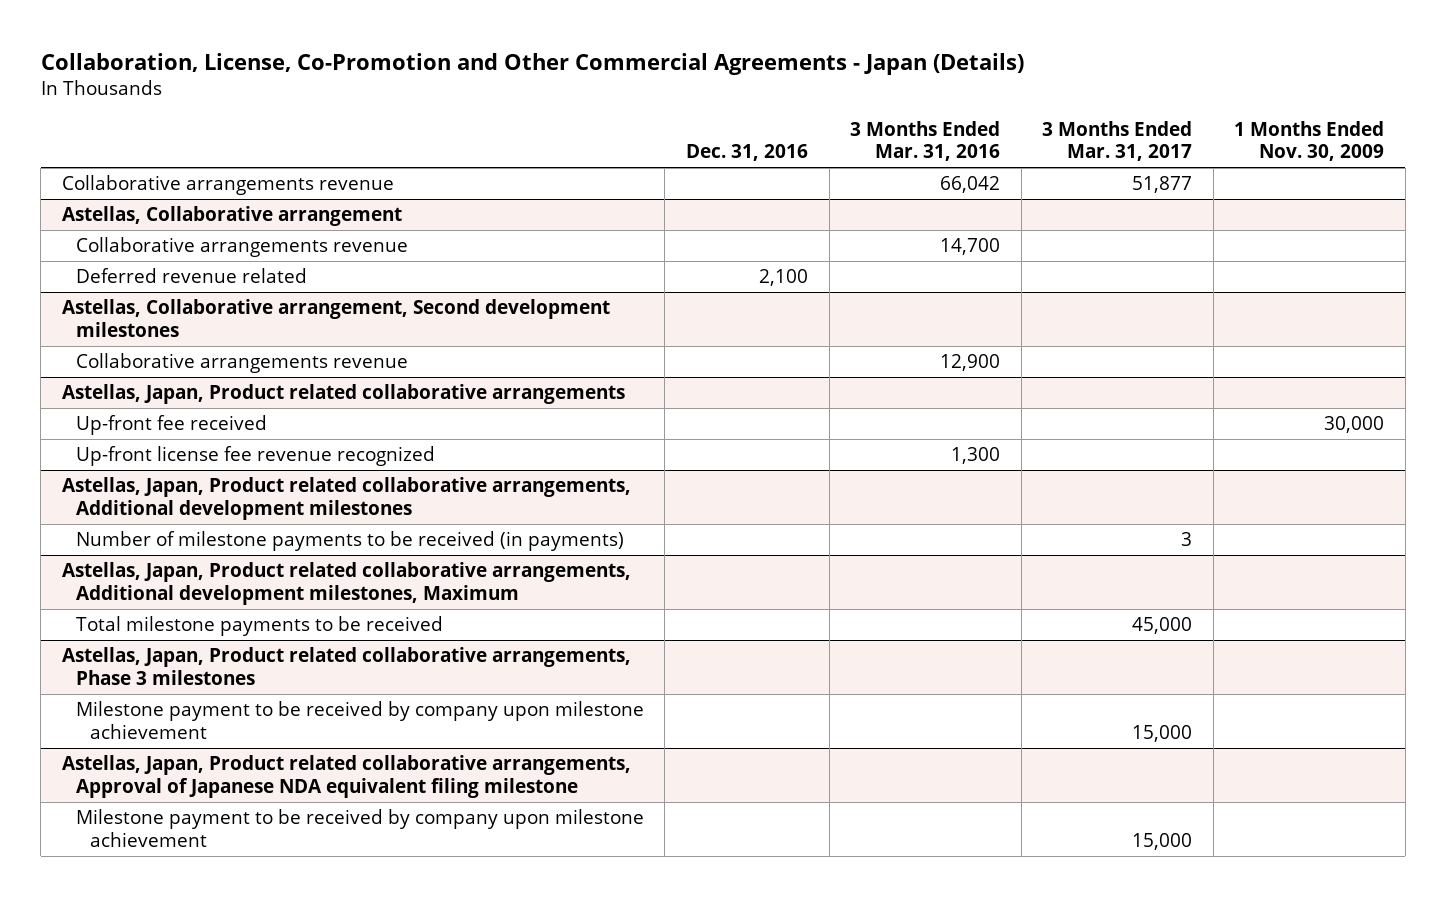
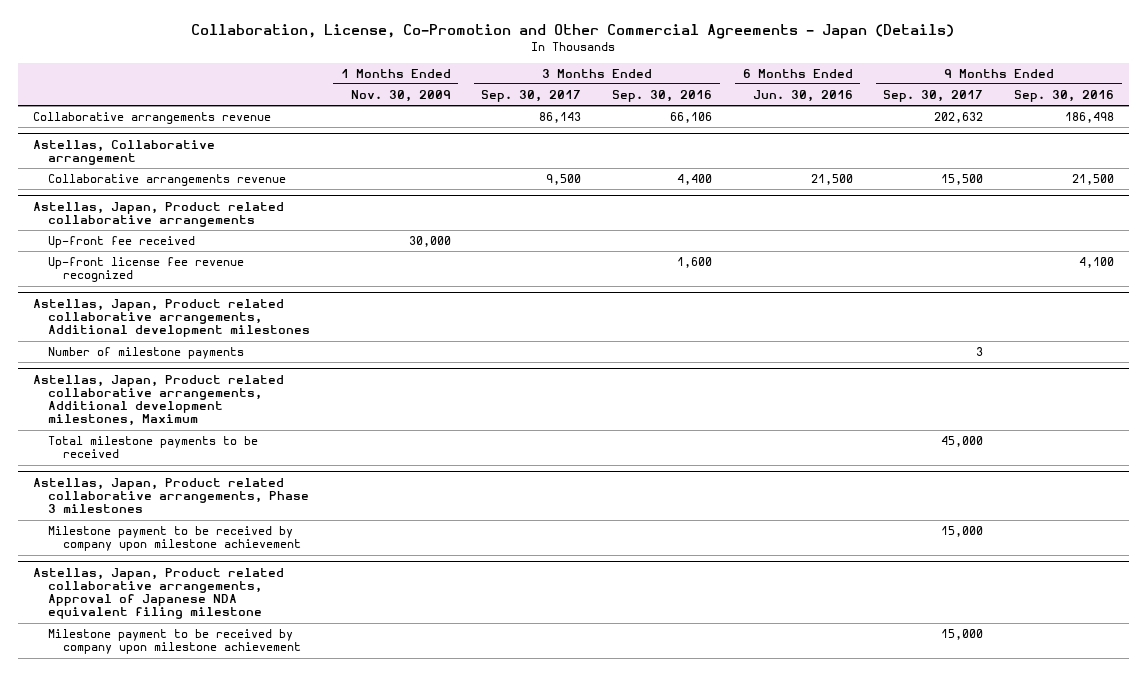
- | Dec. 31, 2016 | 3 Months Ended Mar. 31, 2016 | 3 Months Ended Mar. 31, 2017 | 1 Months Ended Nov. 30, 2009
+ | 1 Months Ended Nov. 30, 2009 | 3 Months Ended Sep. 30, 2017 | 3 Months Ended Sep. 30, 2016 | 6 Months Ended Jun. 30, 2016 | 9 Months Ended Sep. 30, 2017 | 9 Months Ended Sep. 30, 2016
@ Astellas, Collaborative arrangement
- Deferred revenue related | 2,100 | | |
- Astellas, Collaborative arrangement, Second development milestones
- Collaborative arrangements revenue | | 12,900 | |
@ Astellas, Japan, Product related collaborative arrangements, Additional development milestones
- Number of milestone payments to be received (in payments) | | | 3 |
+ Number of milestone payments | | | | | 3 |

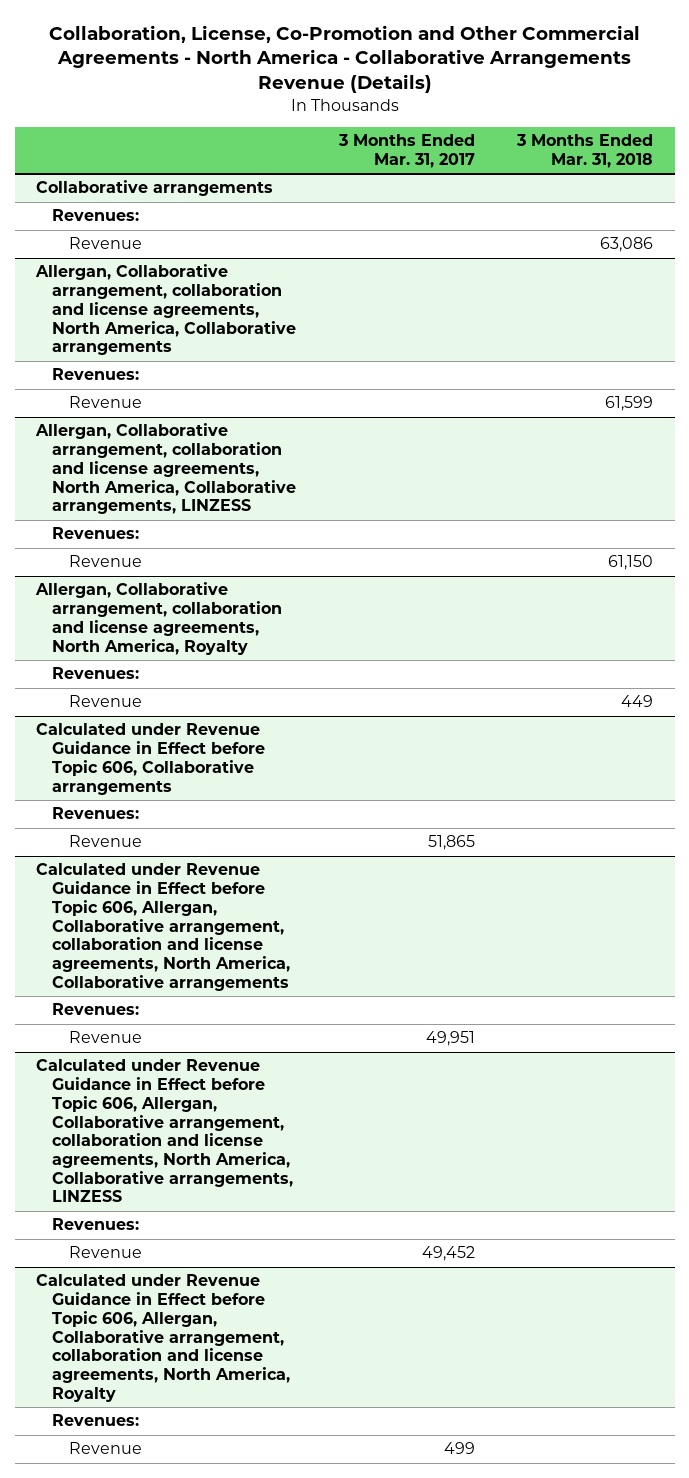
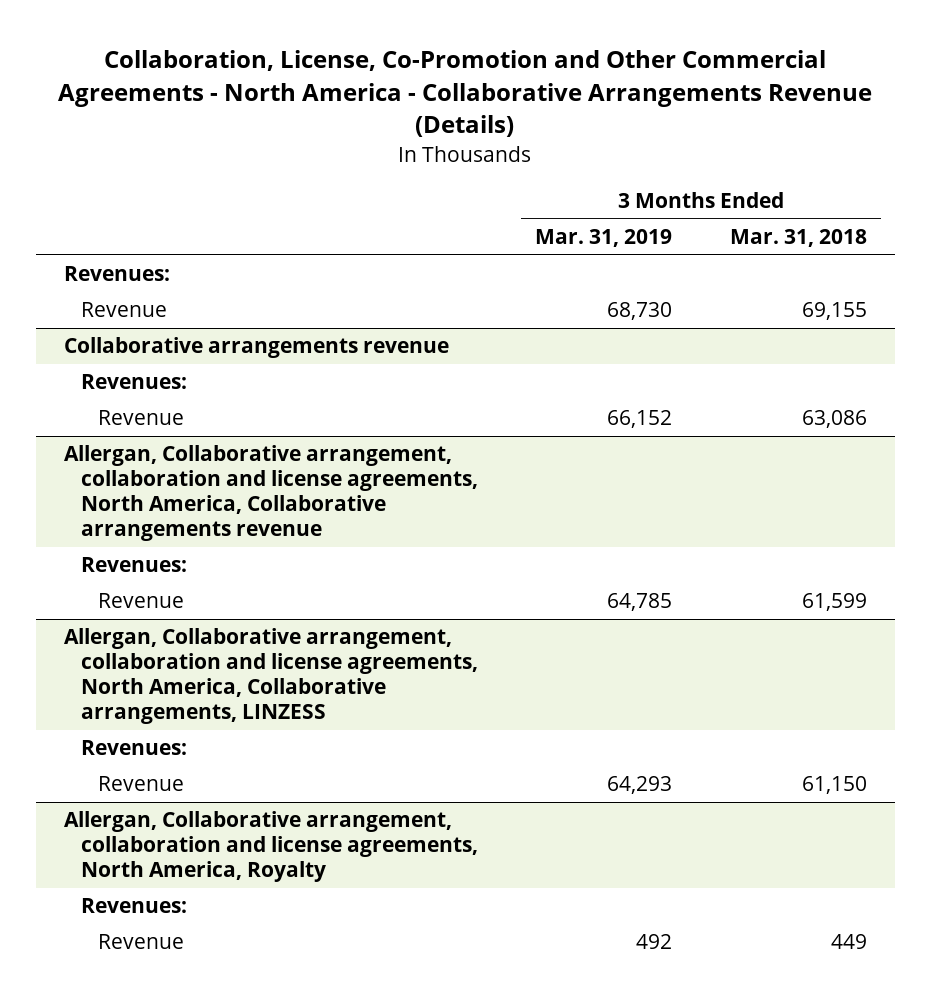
- | 3 Months Ended Mar. 31, 2017 | 3 Months Ended Mar. 31, 2018
+ | 3 Months Ended Mar. 31, 2019 | 3 Months Ended Mar. 31, 2018
- Collaborative arrangements
+ Revenues:
+ Revenue | 68,730 | 69,155
+ Collaborative arrangements revenue
- Allergan, Collaborative arrangement, collaboration and license agreements, North America, Collaborative arrangements
+ Allergan, Collaborative arrangement, collaboration and license agreements, North America, Collaborative arrangements revenue
- Calculated under Revenue Guidance in Effect before Topic 606, Collaborative arrangements
- Revenues:
- Revenue | 51,865 |
- Calculated under Revenue Guidance in Effect before Topic 606, Allergan, Collaborative arrangement, collaboration and license agreements, North America, Collaborative arrangements
- Revenues:
- Revenue | 49,951 |
- Calculated under Revenue Guidance in Effect before Topic 606, Allergan, Collaborative arrangement, collaboration and license agreements, North America, Collaborative arrangements, LINZESS
- Revenues:
- Revenue | 49,452 |
- Calculated under Revenue Guidance in Effect before Topic 606, Allergan, Collaborative arrangement, collaboration and license agreements, North America, Royalty
- Revenues:
- Revenue | 499 |

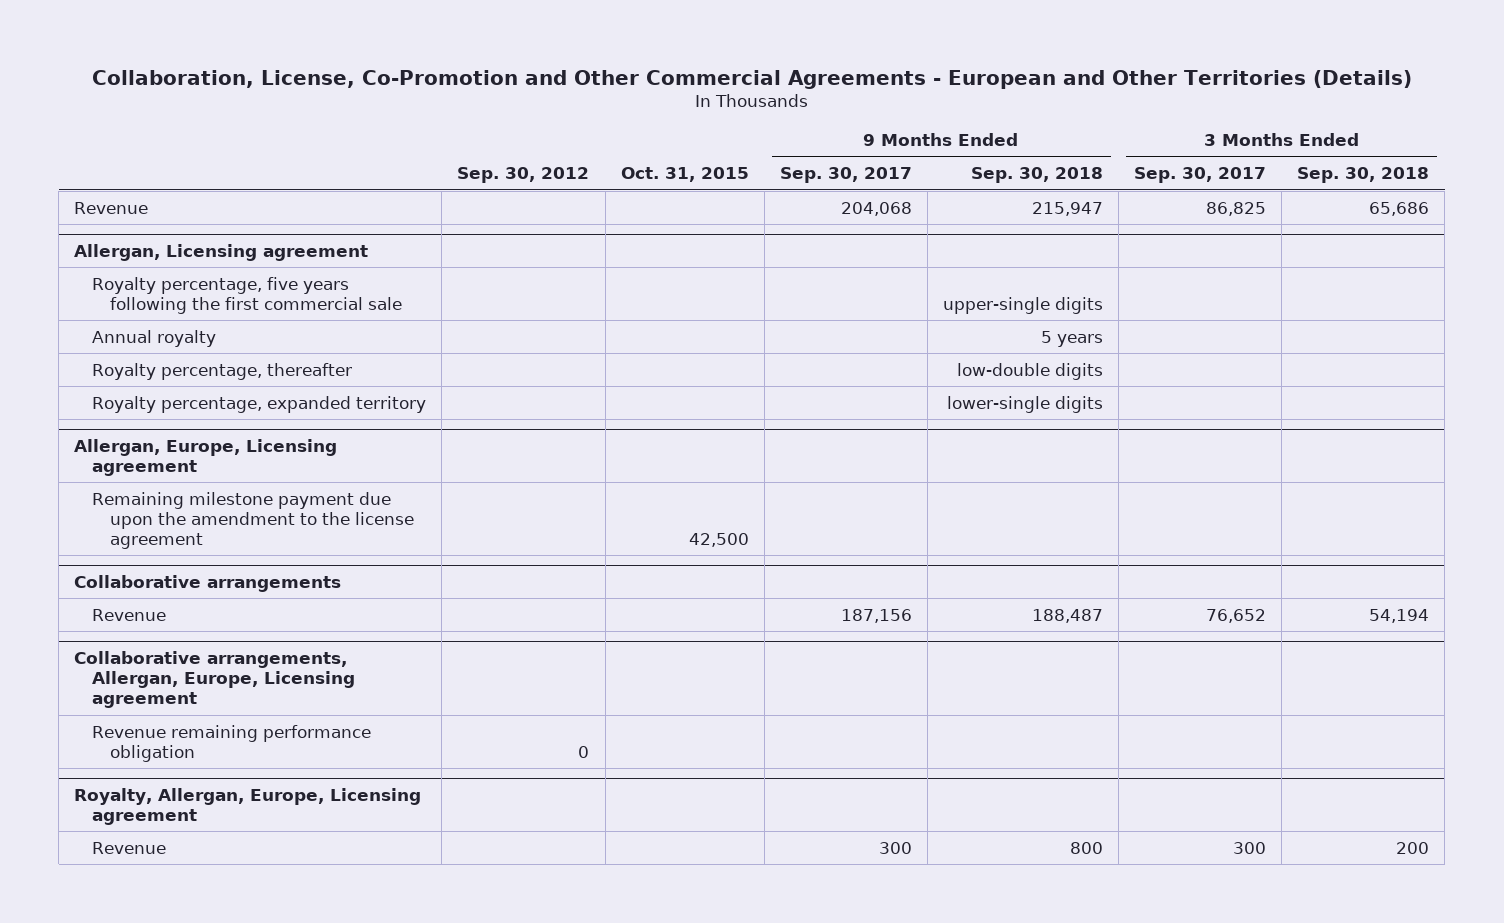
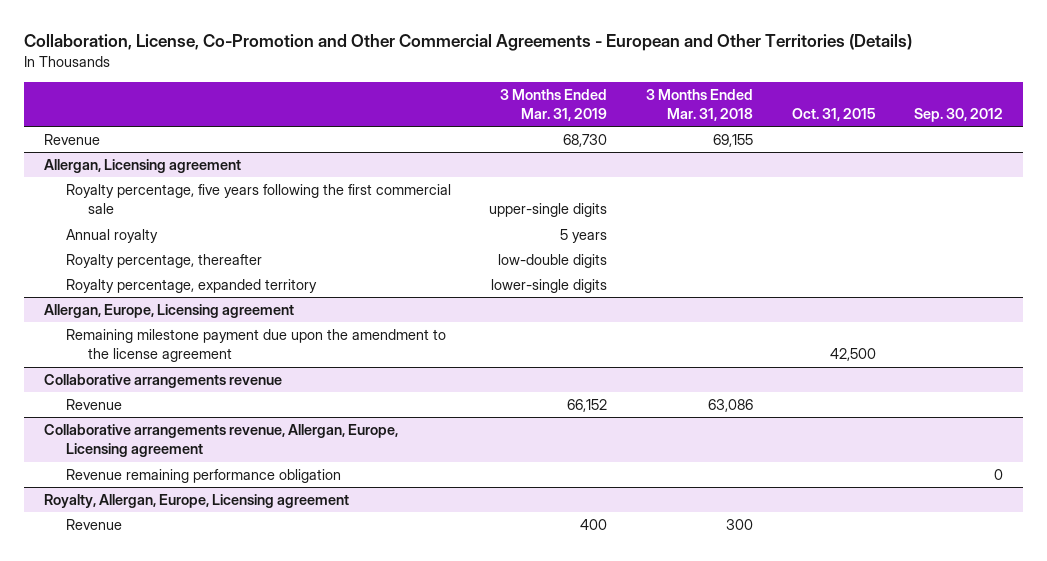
- | Sep. 30, 2012 | Oct. 31, 2015 | 9 Months Ended Sep. 30, 2017 | 9 Months Ended Sep. 30, 2018 | 3 Months Ended Sep. 30, 2017 | 3 Months Ended Sep. 30, 2018
+ | 3 Months Ended Mar. 31, 2019 | 3 Months Ended Mar. 31, 2018 | Oct. 31, 2015 | Sep. 30, 2012
- Collaborative arrangements
+ Collaborative arrangements revenue
- Collaborative arrangements, Allergan, Europe, Licensing agreement
+ Collaborative arrangements revenue, Allergan, Europe, Licensing agreement

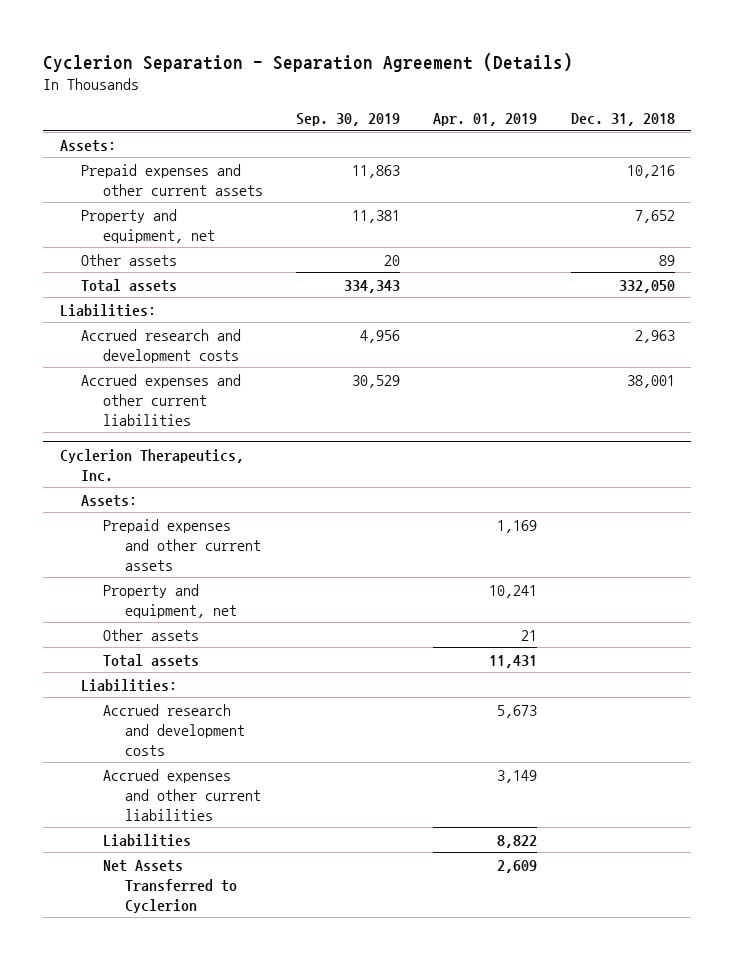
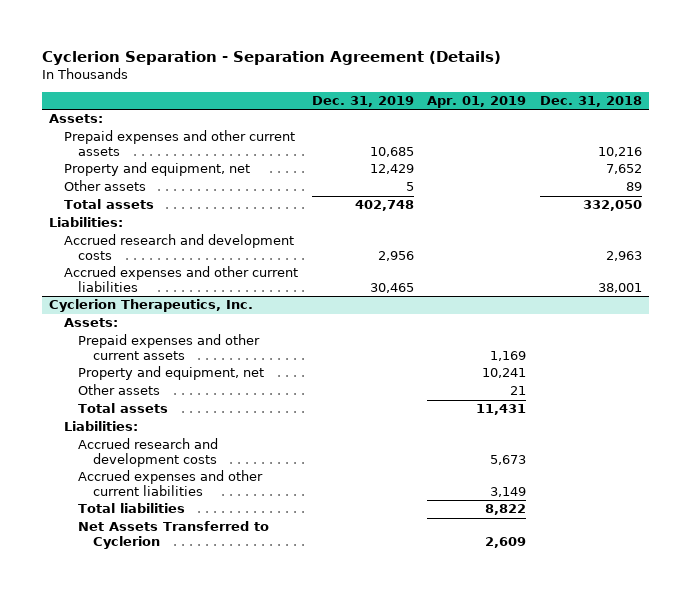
- | Sep. 30, 2019 | Apr. 01, 2019 | Dec. 31, 2018
+ | Dec. 31, 2019 | Apr. 01, 2019 | Dec. 31, 2018
@ Cyclerion Therapeutics, Inc.
- Liabilities | | 8,822 |
+ Total liabilities | | 8,822 |

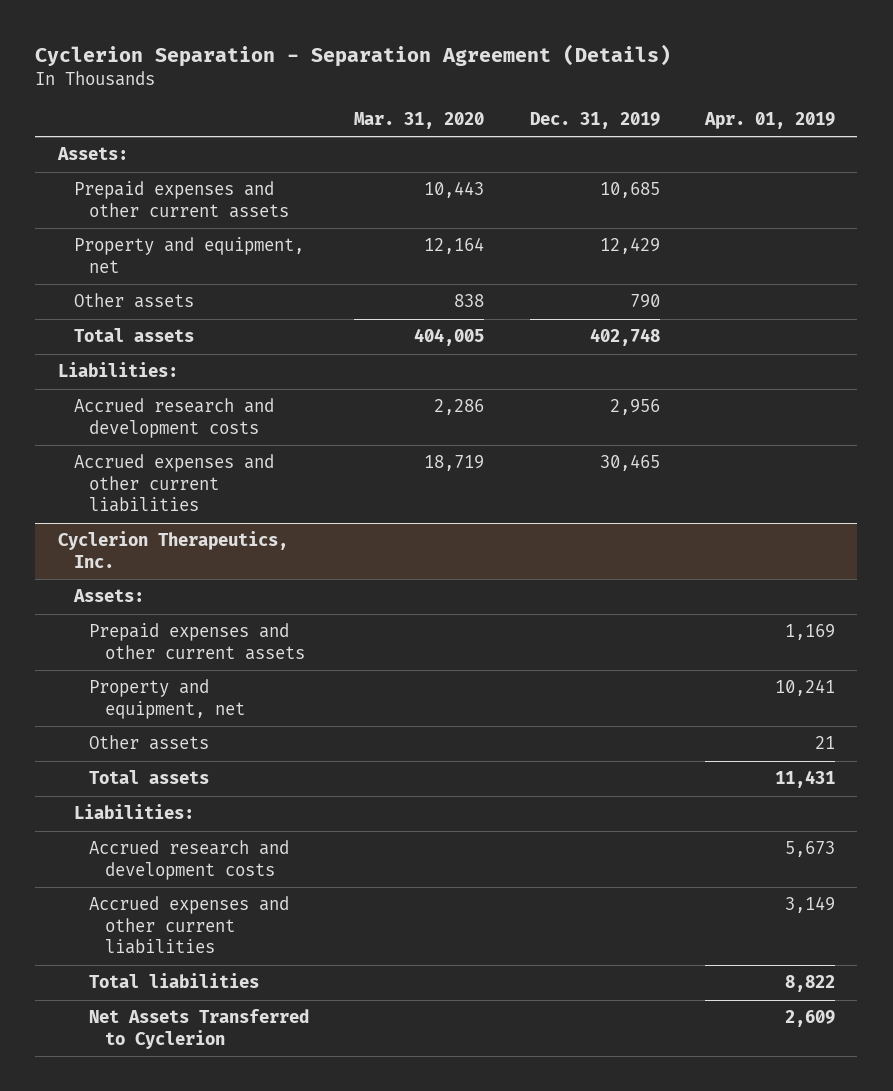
- | Dec. 31, 2019 | Apr. 01, 2019 | Dec. 31, 2018
+ | Mar. 31, 2020 | Dec. 31, 2019 | Apr. 01, 2019
- Other assets | 5 | | 89
+ Other assets | 838 | 790 |

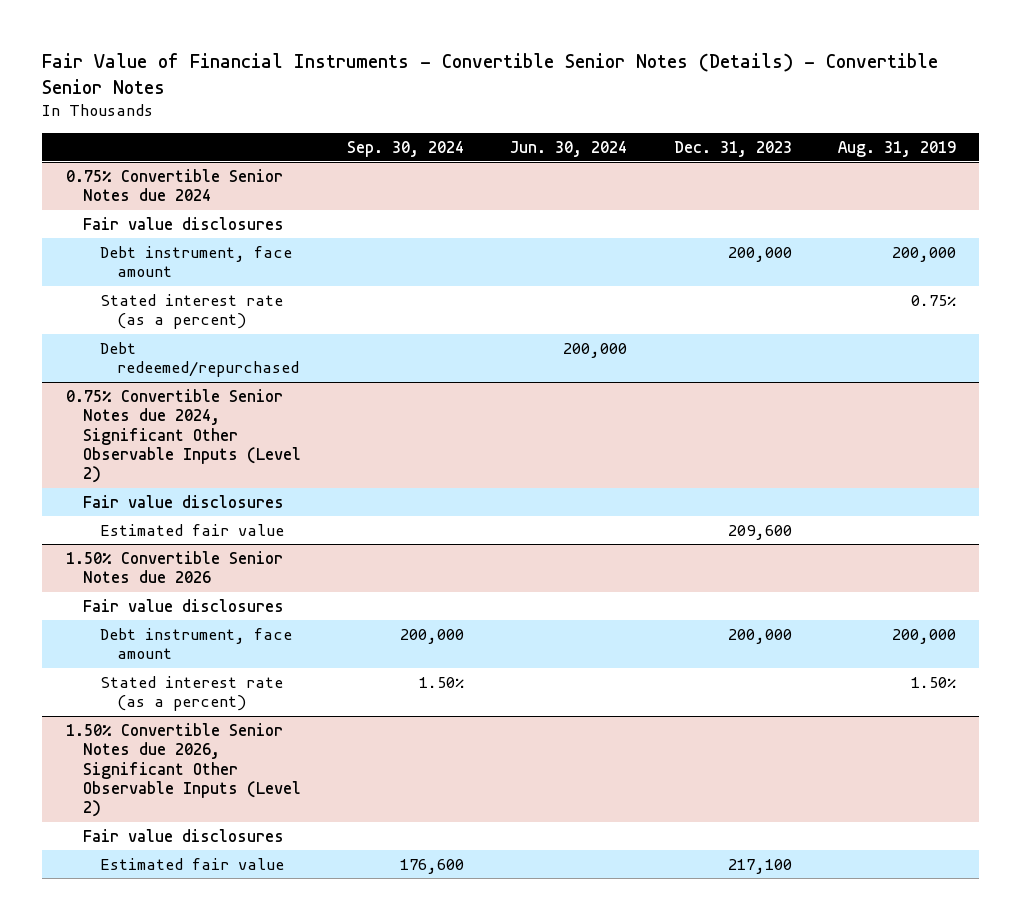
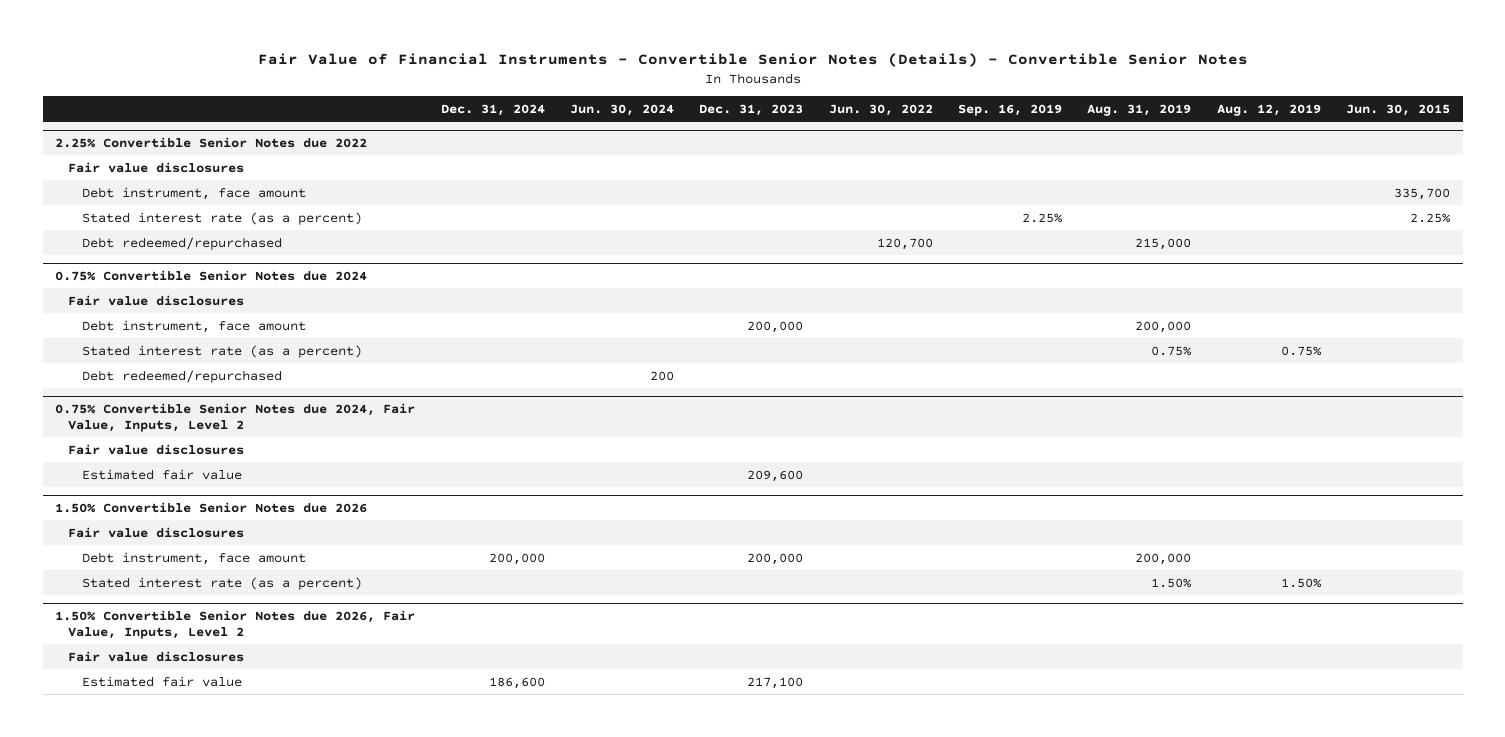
- | Sep. 30, 2024 | Jun. 30, 2024 | Dec. 31, 2023 | Aug. 31, 2019
+ | Dec. 31, 2024 | Jun. 30, 2024 | Dec. 31, 2023 | Jun. 30, 2022 | Sep. 16, 2019 | Aug. 31, 2019 | Aug. 12, 2019 | Jun. 30, 2015
+ 2.25% Convertible Senior Notes due 2022
+ Fair value disclosures
+ Debt instrument, face amount | | | | | | | | 335,700
+ Stated interest rate (as a percent) | | | | | 2.25% | | | 2.25%
+ Debt redeemed/repurchased | | | | 120,700 | | 215,000 | |
@ 0.75% Convertible Senior Notes due 2024
- Debt redeemed/repurchased | | 200,000 | |
- 0.75% Convertible Senior Notes due 2024, Significant Other Observable Inputs (Level 2)
@ 0.75% Convertible Senior Notes due 2024
+ Debt redeemed/repurchased | | 200 | | | | | |
+ 0.75% Convertible Senior Notes due 2024, Fair Value, Inputs, Level 2
- 1.50% Convertible Senior Notes due 2026, Significant Other Observable Inputs (Level 2)
+ 1.50% Convertible Senior Notes due 2026, Fair Value, Inputs, Level 2

